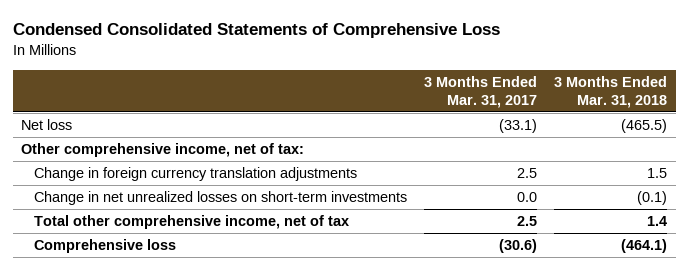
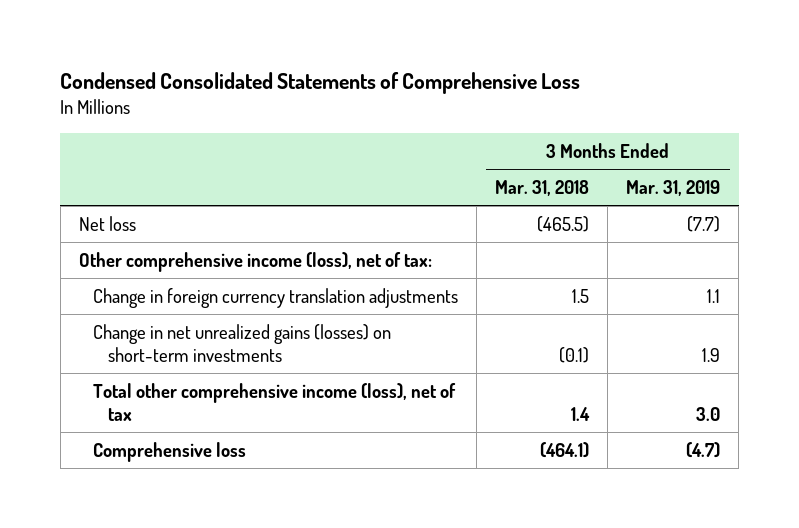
- | 3 Months Ended Mar. 31, 2017 | 3 Months Ended Mar. 31, 2018
+ | 3 Months Ended Mar. 31, 2018 | 3 Months Ended Mar. 31, 2019
- Other comprehensive income, net of tax:
+ Other comprehensive income (loss), net of tax:
- Change in net unrealized losses on short-term investments | 0.0 | (0.1)
- Total other comprehensive income, net of tax | 2.5 | 1.4
+ Change in net unrealized gains (losses) on short-term investments | (0.1) | 1.9
+ Total other comprehensive income (loss), net of tax | 1.4 | 3.0

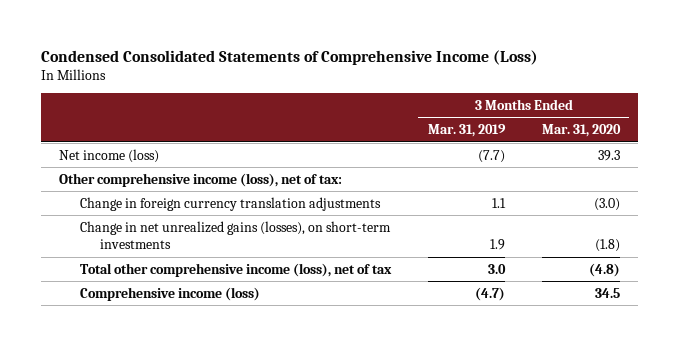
- Condensed Consolidated Statements of Comprehensive Loss
+ Condensed Consolidated Statements of Comprehensive Income (Loss)
- | 3 Months Ended Mar. 31, 2018 | 3 Months Ended Mar. 31, 2019
+ | 3 Months Ended Mar. 31, 2019 | 3 Months Ended Mar. 31, 2020
- Net loss | (465.5) | (7.7)
+ Net income (loss) | (7.7) | 39.3
- Change in net unrealized gains (losses) on short-term investments | (0.1) | 1.9
+ Change in net unrealized gains (losses), on short-term investments | 1.9 | (1.8)
- Comprehensive loss | (464.1) | (4.7)
+ Comprehensive income (loss) | (4.7) | 34.5

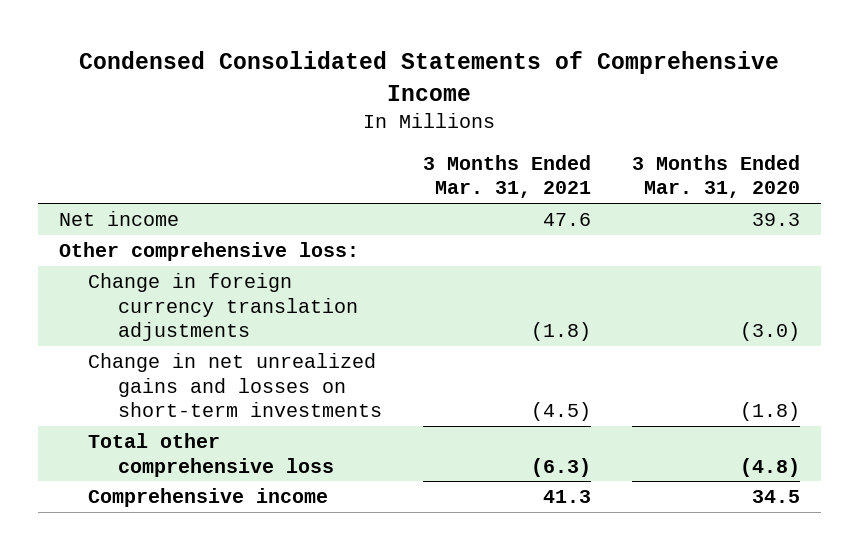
- Condensed Consolidated Statements of Comprehensive Income (Loss)
+ Condensed Consolidated Statements of Comprehensive Income
- | 3 Months Ended Mar. 31, 2019 | 3 Months Ended Mar. 31, 2020
+ | 3 Months Ended Mar. 31, 2021 | 3 Months Ended Mar. 31, 2020
- Net income (loss) | (7.7) | 39.3
- Other comprehensive income (loss), net of tax:
+ Net income | 47.6 | 39.3
+ Other comprehensive loss:
- Change in net unrealized gains (losses), on short-term investments | 1.9 | (1.8)
- Total other comprehensive income (loss), net of tax | 3.0 | (4.8)
- Comprehensive income (loss) | (4.7) | 34.5
+ Change in net unrealized gains and losses on short-term investments | (4.5) | (1.8)
+ Total other comprehensive loss | (6.3) | (4.8)
+ Comprehensive income | 41.3 | 34.5

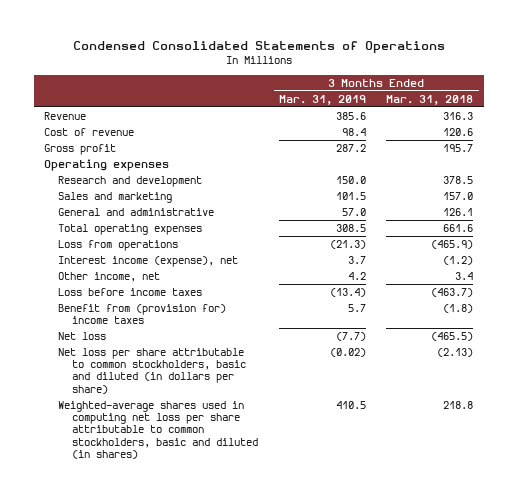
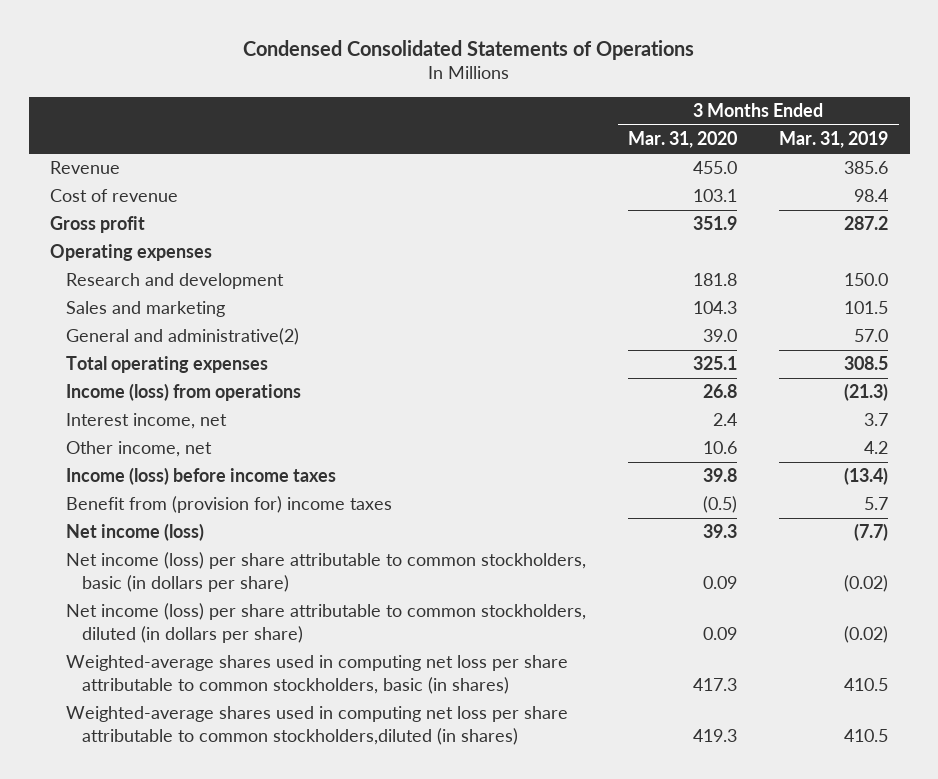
- | 3 Months Ended Mar. 31, 2019 | 3 Months Ended Mar. 31, 2018
+ | 3 Months Ended Mar. 31, 2020 | 3 Months Ended Mar. 31, 2019
- General and administrative | 57.0 | 126.1
+ General and administrative(2) | 39.0 | 57.0
- Loss from operations | (21.3) | (465.9)
- Interest income (expense), net | 3.7 | (1.2)
+ Income (loss) from operations | 26.8 | (21.3)
+ Interest income, net | 2.4 | 3.7
- Loss before income taxes | (13.4) | (463.7)
+ Income (loss) before income taxes | 39.8 | (13.4)
- Net loss | (7.7) | (465.5)
- Net loss per share attributable to common stockholders, basic and diluted (in dollars per share) | (0.02) | (2.13)
- Weighted-average shares used in computing net loss per share attributable to common stockholders, basic and diluted (in shares) | 410.5 | 218.8
+ Net income (loss) | 39.3 | (7.7)
+ Net income (loss) per share attributable to common stockholders, basic (in dollars per share) | 0.09 | (0.02)
+ Net income (loss) per share attributable to common stockholders, diluted (in dollars per share) | 0.09 | (0.02)
+ Weighted-average shares used in computing net loss per share attributable to common stockholders, basic (in shares) | 417.3 | 410.5
+ Weighted-average shares used in computing net loss per share attributable to common stockholders,diluted (in shares) | 419.3 | 410.5

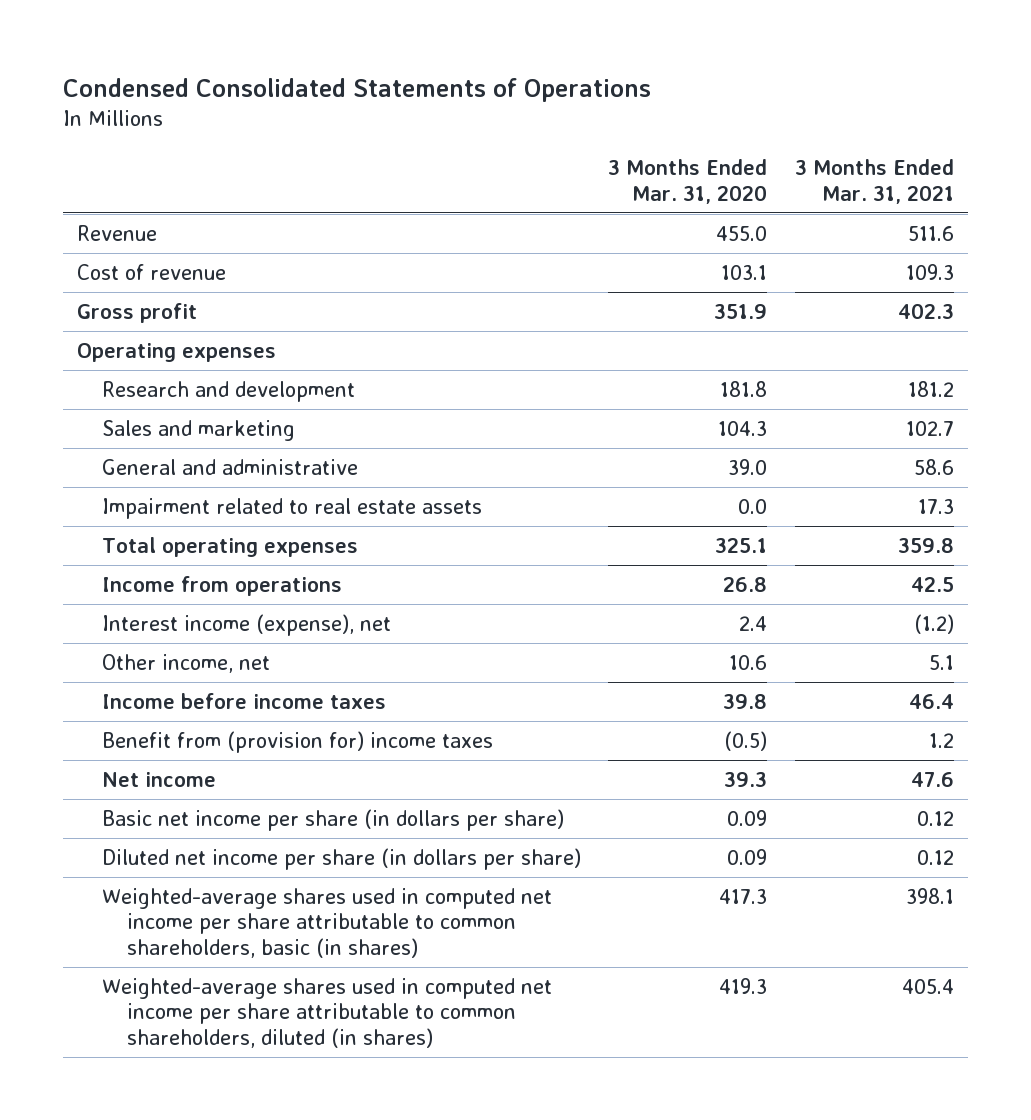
- | 3 Months Ended Mar. 31, 2020 | 3 Months Ended Mar. 31, 2019
+ | 3 Months Ended Mar. 31, 2020 | 3 Months Ended Mar. 31, 2021
- General and administrative(2) | 39.0 | 57.0
+ General and administrative | 39.0 | 58.6
+ Impairment related to real estate assets | 0.0 | 17.3
- Income (loss) from operations | 26.8 | (21.3)
- Interest income, net | 2.4 | 3.7
+ Income from operations | 26.8 | 42.5
+ Interest income (expense), net | 2.4 | (1.2)
- Income (loss) before income taxes | 39.8 | (13.4)
+ Income before income taxes | 39.8 | 46.4
- Net income (loss) | 39.3 | (7.7)
- Net income (loss) per share attributable to common stockholders, basic (in dollars per share) | 0.09 | (0.02)
- Net income (loss) per share attributable to common stockholders, diluted (in dollars per share) | 0.09 | (0.02)
- Weighted-average shares used in computing net loss per share attributable to common stockholders, basic (in shares) | 417.3 | 410.5
- Weighted-average shares used in computing net loss per share attributable to common stockholders,diluted (in shares) | 419.3 | 410.5
+ Net income | 39.3 | 47.6
+ Basic net income per share (in dollars per share) | 0.09 | 0.12
+ Diluted net income per share (in dollars per share) | 0.09 | 0.12
+ Weighted-average shares used in computed net income per share attributable to common shareholders, basic (in shares) | 417.3 | 398.1
+ Weighted-average shares used in computed net income per share attributable to common shareholders, diluted (in shares) | 419.3 | 405.4

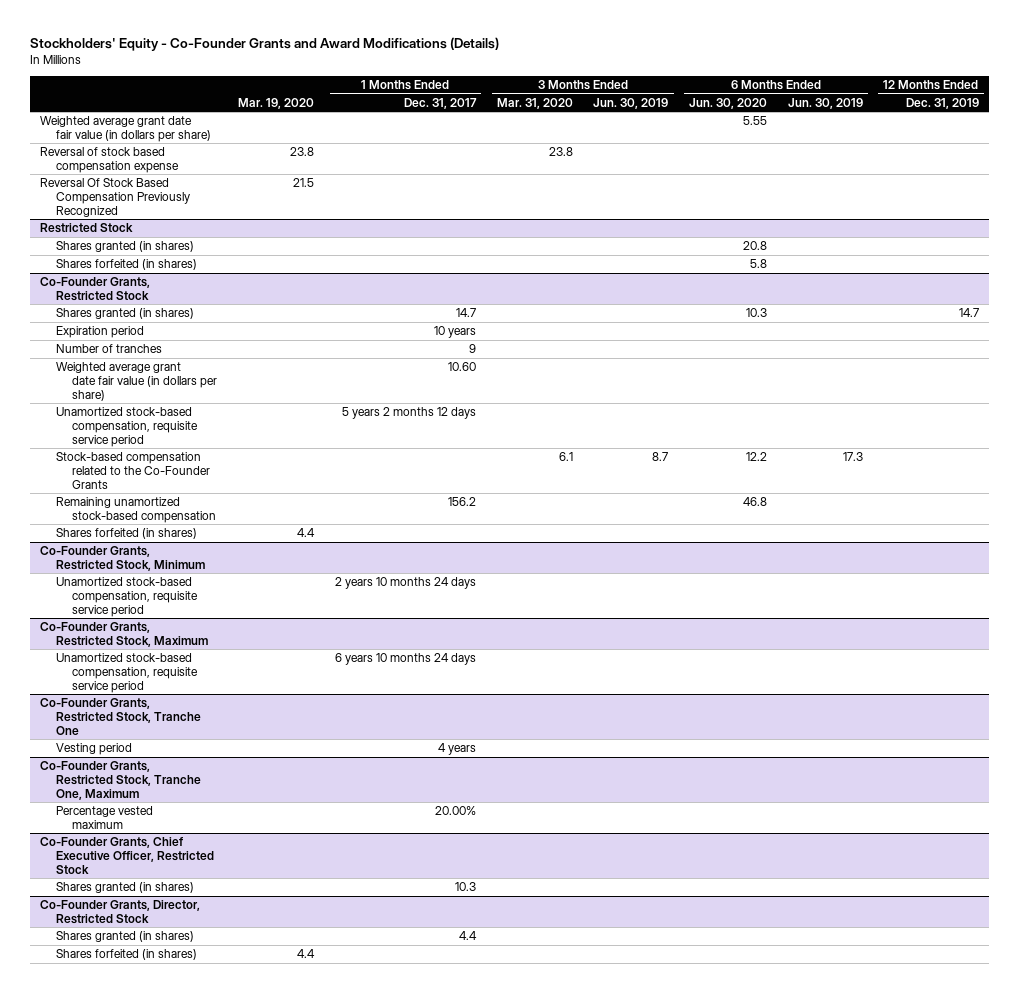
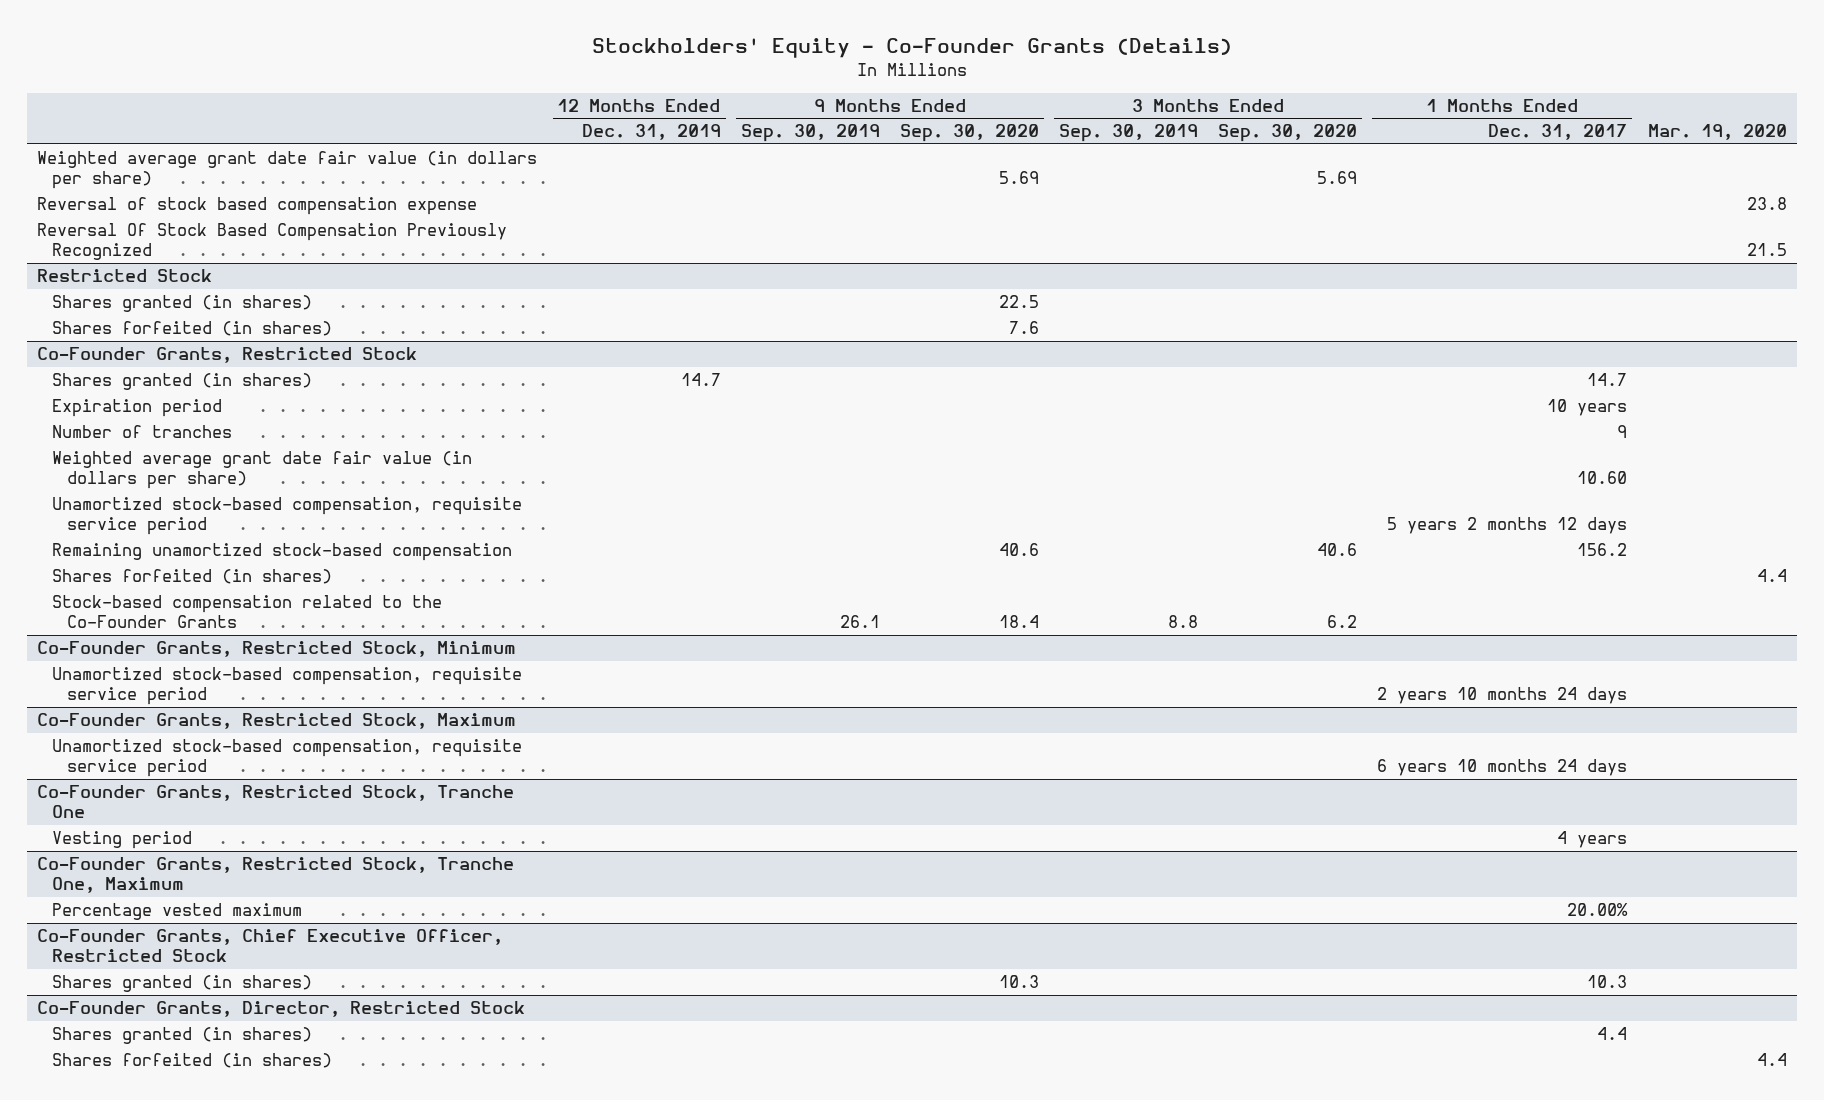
- Stockholders' Equity - Co-Founder Grants and Award Modifications (Details)
+ Stockholders' Equity - Co-Founder Grants (Details)
- | Mar. 19, 2020 | 1 Months Ended Dec. 31, 2017 | 3 Months Ended Mar. 31, 2020 | 3 Months Ended Jun. 30, 2019 | 6 Months Ended Jun. 30, 2020 | 6 Months Ended Jun. 30, 2019 | 12 Months Ended Dec. 31, 2019
+ | 12 Months Ended Dec. 31, 2019 | 9 Months Ended Sep. 30, 2019 | 9 Months Ended Sep. 30, 2020 | 3 Months Ended Sep. 30, 2019 | 3 Months Ended Sep. 30, 2020 | 1 Months Ended Dec. 31, 2017 | Mar. 19, 2020
@ Co-Founder Grants, Restricted Stock
moved down: Stock-based compensation related to the Co-Founder Grants | | 26.1 | 18.4 | 8.8 | 6.2 | |

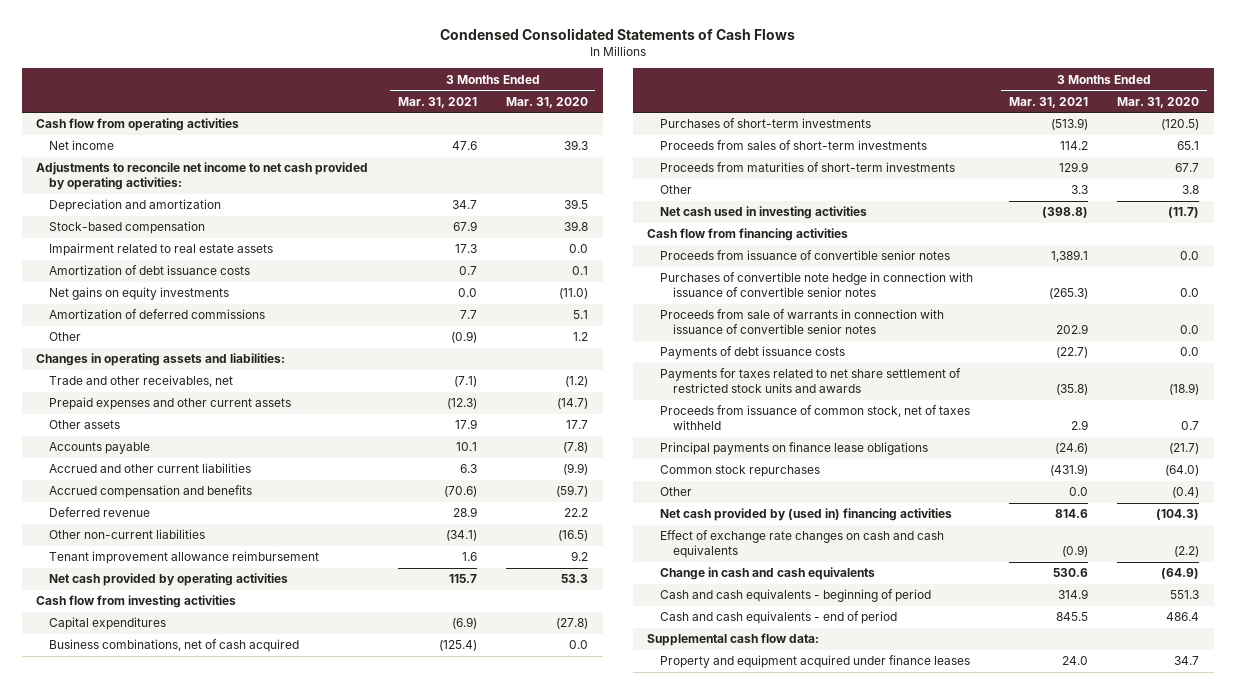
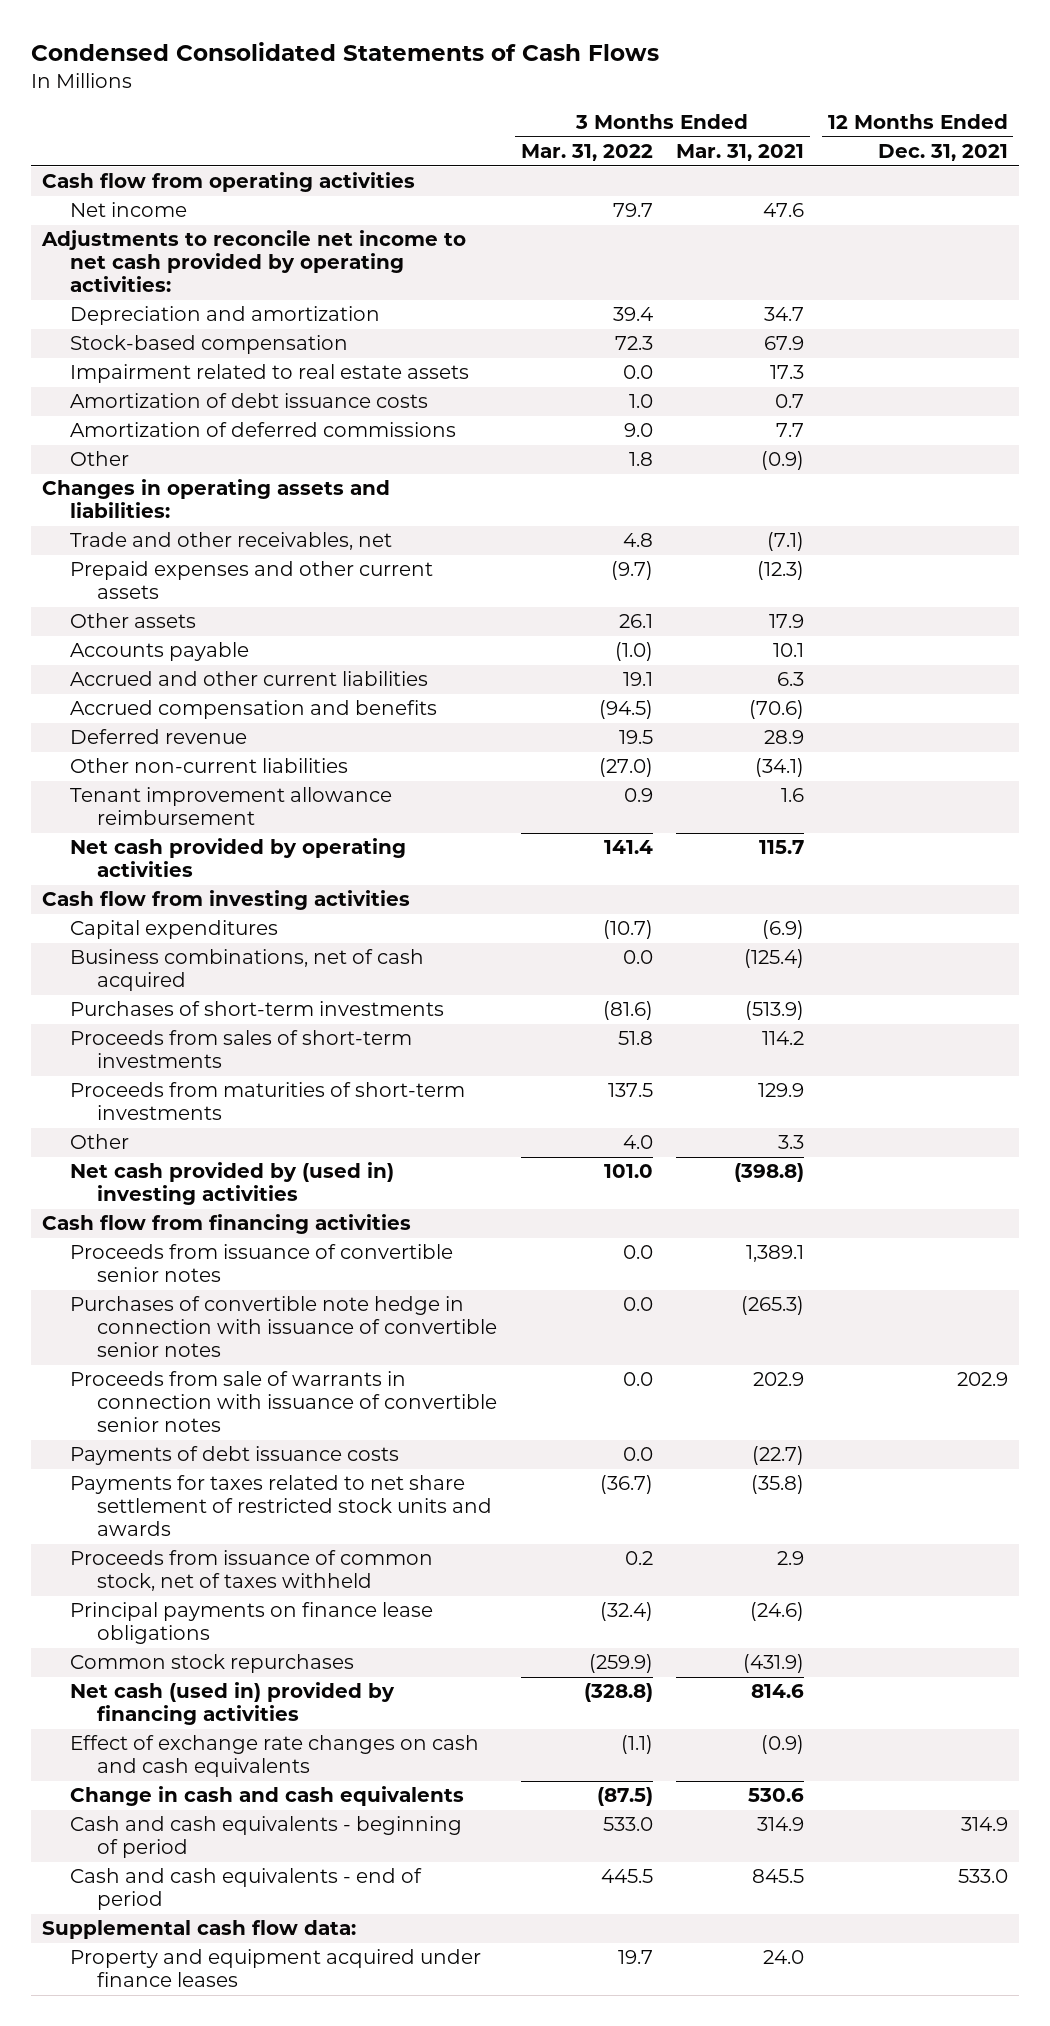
- | 3 Months Ended Mar. 31, 2021 | 3 Months Ended Mar. 31, 2020
+ | 3 Months Ended Mar. 31, 2022 | 3 Months Ended Mar. 31, 2021 | 12 Months Ended Dec. 31, 2021
- Net gains on equity investments | 0.0 | (11.0)
- Net cash used in investing activities | (398.8) | (11.7)
+ Net cash provided by (used in) investing activities | 101.0 | (398.8) |
- Other | 0.0 | (0.4)
- Net cash provided by (used in) financing activities | 814.6 | (104.3)
+ Net cash (used in) provided by financing activities | (328.8) | 814.6 |

